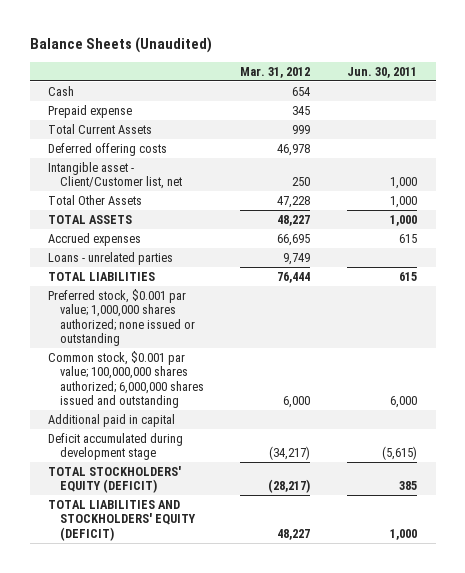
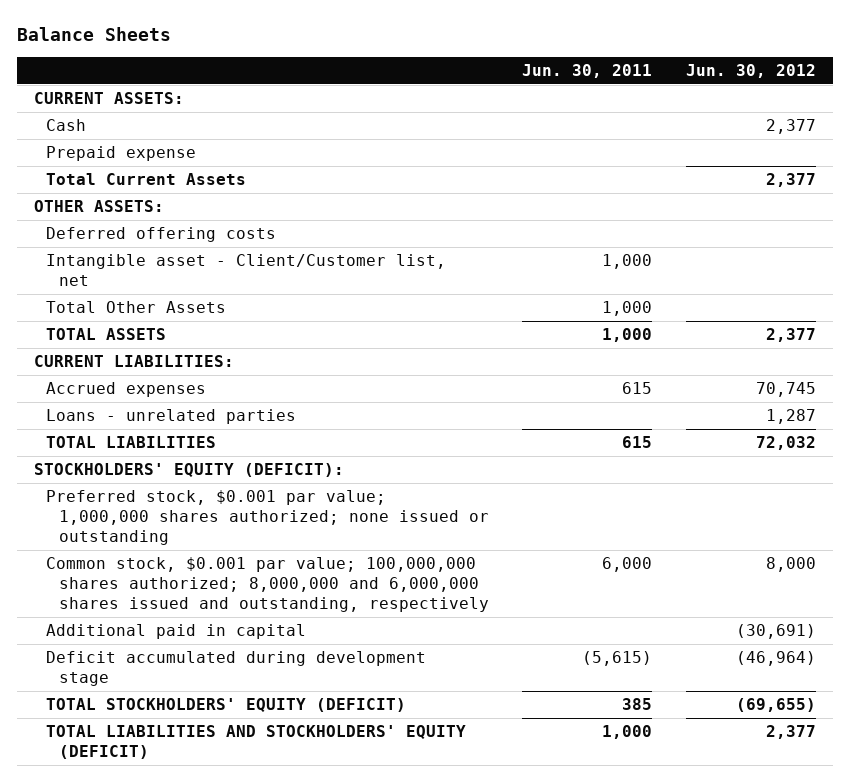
- Balance Sheets (Unaudited)
+ Balance Sheets
- | Mar. 31, 2012 | Jun. 30, 2011
+ | Jun. 30, 2011 | Jun. 30, 2012
+ CURRENT ASSETS:
+ OTHER ASSETS:
+ CURRENT LIABILITIES:
+ STOCKHOLDERS' EQUITY (DEFICIT):
- Common stock, $0.001 par value; 100,000,000 shares authorized; 6,000,000 shares issued and outstanding | 6,000 | 6,000
+ Common stock, $0.001 par value; 100,000,000 shares authorized; 8,000,000 and 6,000,000 shares issued and outstanding, respectively | 6,000 | 8,000

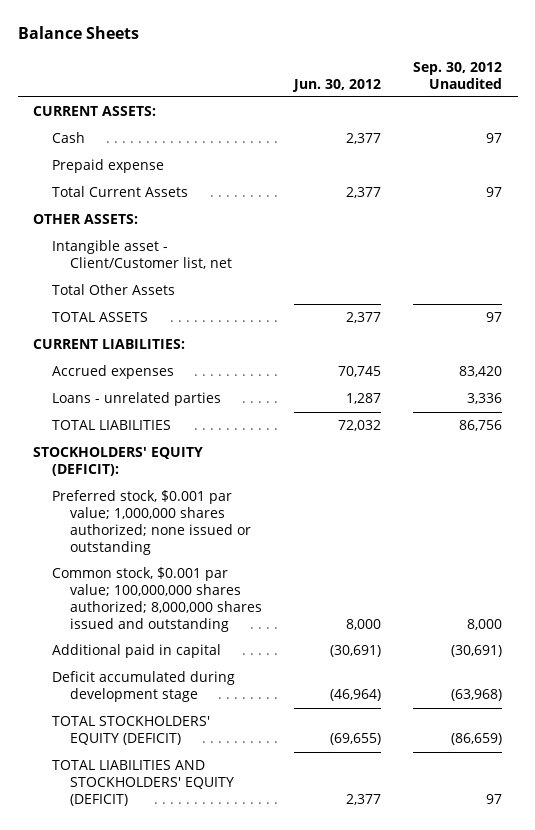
- | Jun. 30, 2011 | Jun. 30, 2012
+ | Jun. 30, 2012 | Sep. 30, 2012 Unaudited
- Deferred offering costs
- Common stock, $0.001 par value; 100,000,000 shares authorized; 8,000,000 and 6,000,000 shares issued and outstanding, respectively | 6,000 | 8,000
+ Common stock, $0.001 par value; 100,000,000 shares authorized; 8,000,000 shares issued and outstanding | 8,000 | 8,000

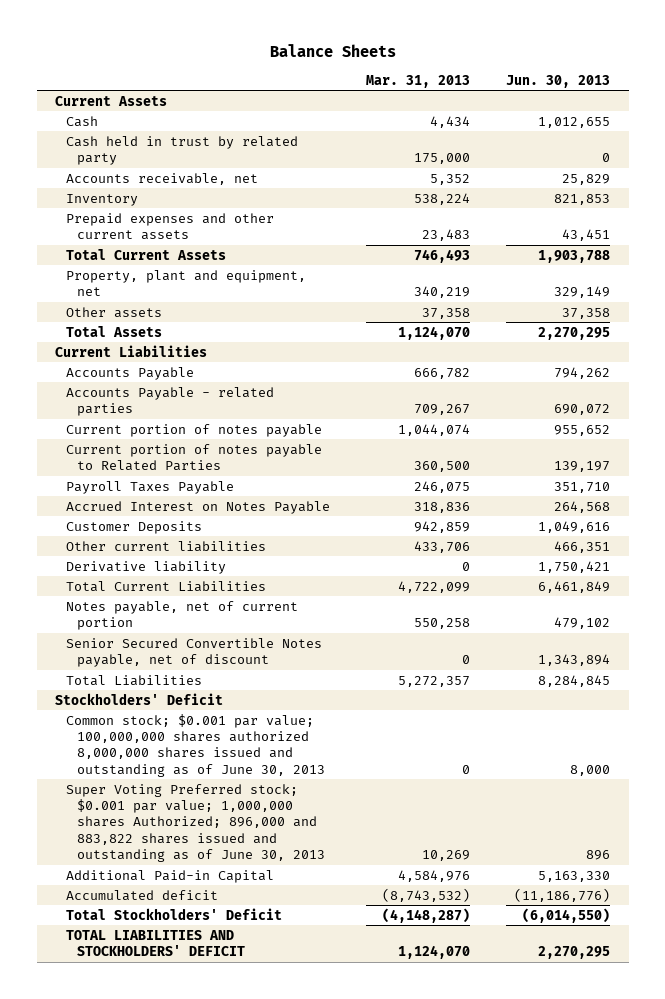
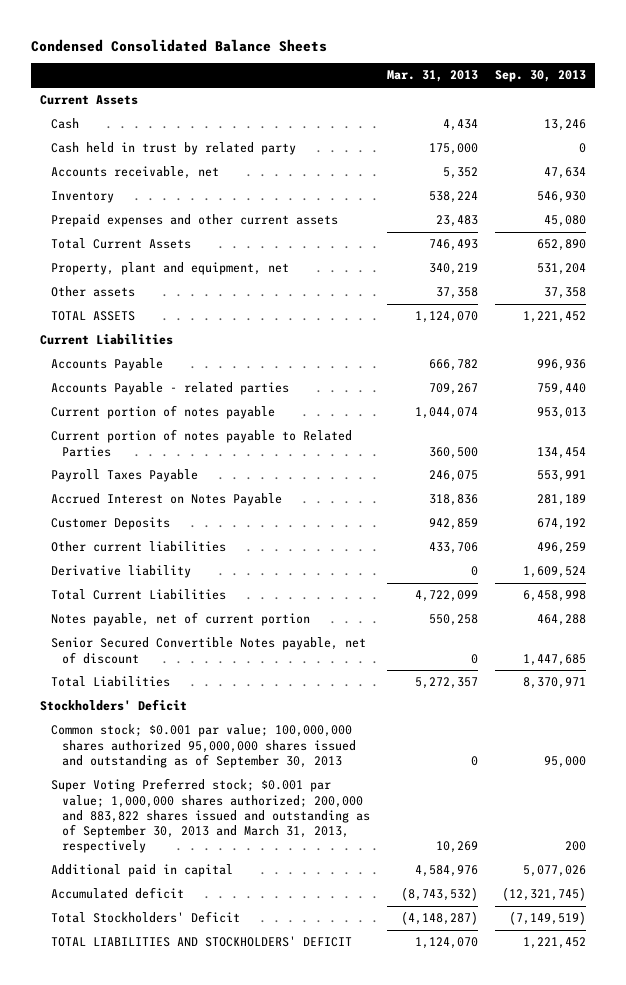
- Balance Sheets
+ Condensed Consolidated Balance Sheets
- | Mar. 31, 2013 | Jun. 30, 2013
+ | Mar. 31, 2013 | Sep. 30, 2013
- Total Assets | 1,124,070 | 2,270,295
+ TOTAL ASSETS | 1,124,070 | 1,221,452
- Common stock; $0.001 par value; 100,000,000 shares authorized 8,000,000 shares issued and outstanding as of June 30, 2013 | 0 | 8,000
- Super Voting Preferred stock; $0.001 par value; 1,000,000 shares Authorized; 896,000 and 883,822 shares issued and outstanding as of June 30, 2013 | 10,269 | 896
- Additional Paid-in Capital | 4,584,976 | 5,163,330
+ Common stock; $0.001 par value; 100,000,000 shares authorized 95,000,000 shares issued and outstanding as of September 30, 2013 | 0 | 95,000
+ Super Voting Preferred stock; $0.001 par value; 1,000,000 shares authorized; 200,000 and 883,822 shares issued and outstanding as of September 30, 2013 and March 31, 2013, respectively | 10,269 | 200
+ Additional paid in capital | 4,584,976 | 5,077,026

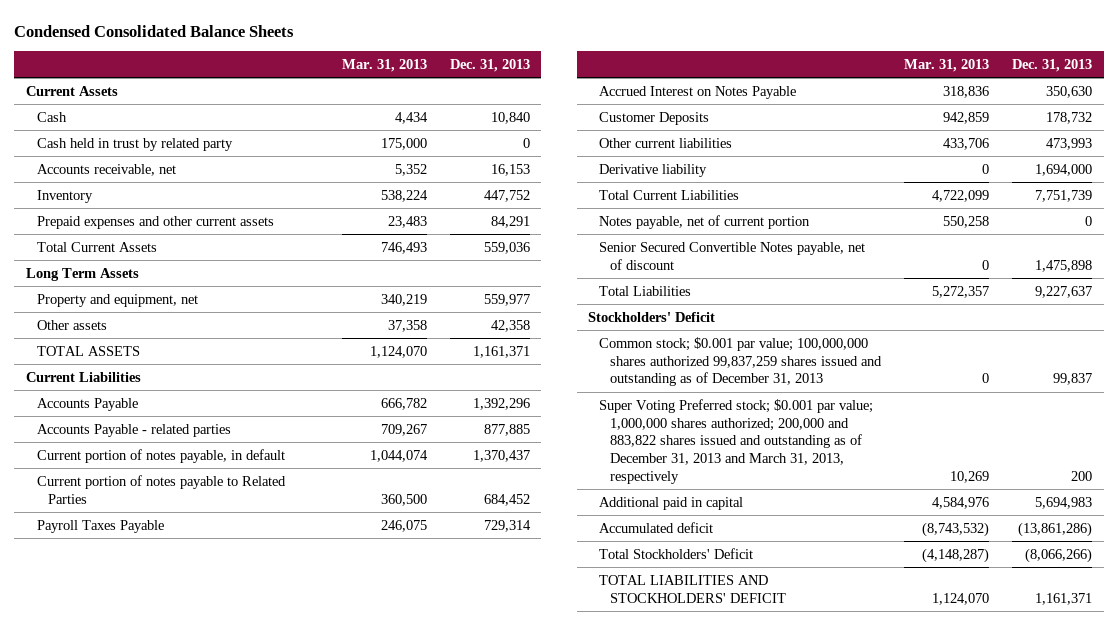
- | Mar. 31, 2013 | Sep. 30, 2013
+ | Mar. 31, 2013 | Dec. 31, 2013
- Property, plant and equipment, net | 340,219 | 531,204
+ Long Term Assets
+ Property and equipment, net | 340,219 | 559,977
- Current portion of notes payable | 1,044,074 | 953,013
+ Current portion of notes payable, in default | 1,044,074 | 1,370,437
- Common stock; $0.001 par value; 100,000,000 shares authorized 95,000,000 shares issued and outstanding as of September 30, 2013 | 0 | 95,000
- Super Voting Preferred stock; $0.001 par value; 1,000,000 shares authorized; 200,000 and 883,822 shares issued and outstanding as of September 30, 2013 and March 31, 2013, respectively | 10,269 | 200
+ Common stock; $0.001 par value; 100,000,000 shares authorized 99,837,259 shares issued and outstanding as of December 31, 2013 | 0 | 99,837
+ Super Voting Preferred stock; $0.001 par value; 1,000,000 shares authorized; 200,000 and 883,822 shares issued and outstanding as of December 31, 2013 and March 31, 2013, respectively | 10,269 | 200

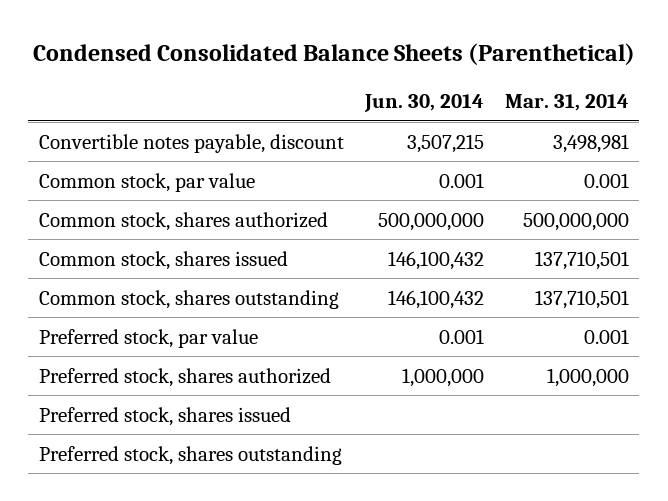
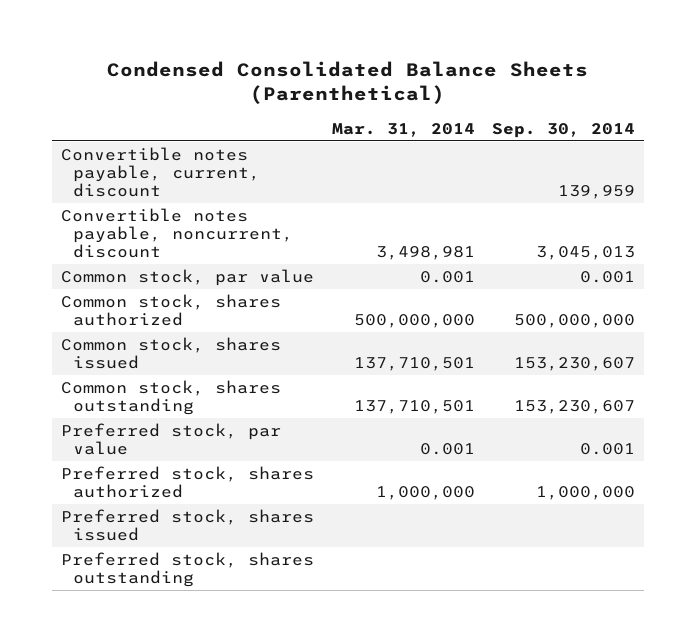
- | Jun. 30, 2014 | Mar. 31, 2014
+ | Mar. 31, 2014 | Sep. 30, 2014
- Convertible notes payable, discount | 3,507,215 | 3,498,981
+ Convertible notes payable, current, discount | | 139,959
+ Convertible notes payable, noncurrent, discount | 3,498,981 | 3,045,013

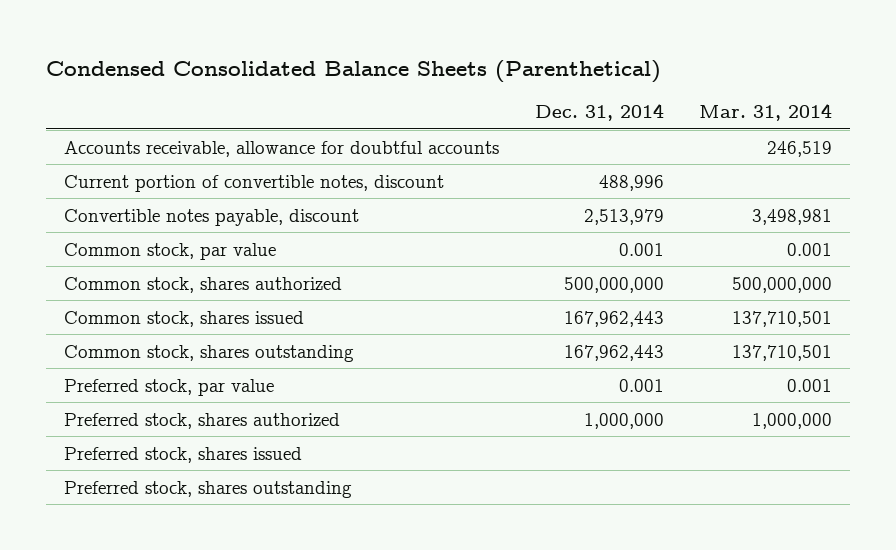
- | Mar. 31, 2014 | Sep. 30, 2014
+ | Dec. 31, 2014 | Mar. 31, 2014
- Convertible notes payable, current, discount | | 139,959
- Convertible notes payable, noncurrent, discount | 3,498,981 | 3,045,013
+ Accounts receivable, allowance for doubtful accounts | | 246,519
+ Current portion of convertible notes, discount | 488,996 |
+ Convertible notes payable, discount | 2,513,979 | 3,498,981

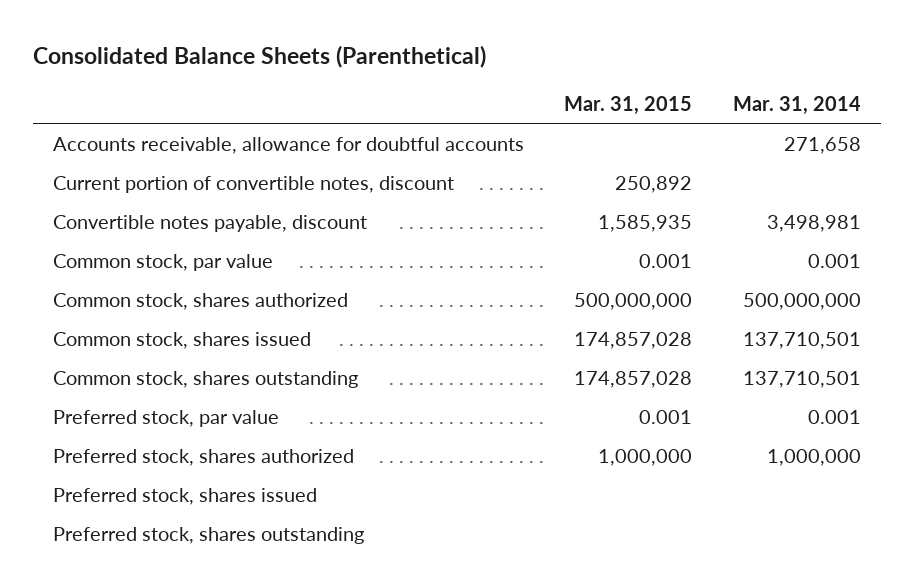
- Condensed Consolidated Balance Sheets (Parenthetical)
+ Consolidated Balance Sheets (Parenthetical)
- | Dec. 31, 2014 | Mar. 31, 2014
+ | Mar. 31, 2015 | Mar. 31, 2014
- Accounts receivable, allowance for doubtful accounts | | 246,519
+ Accounts receivable, allowance for doubtful accounts | | 271,658

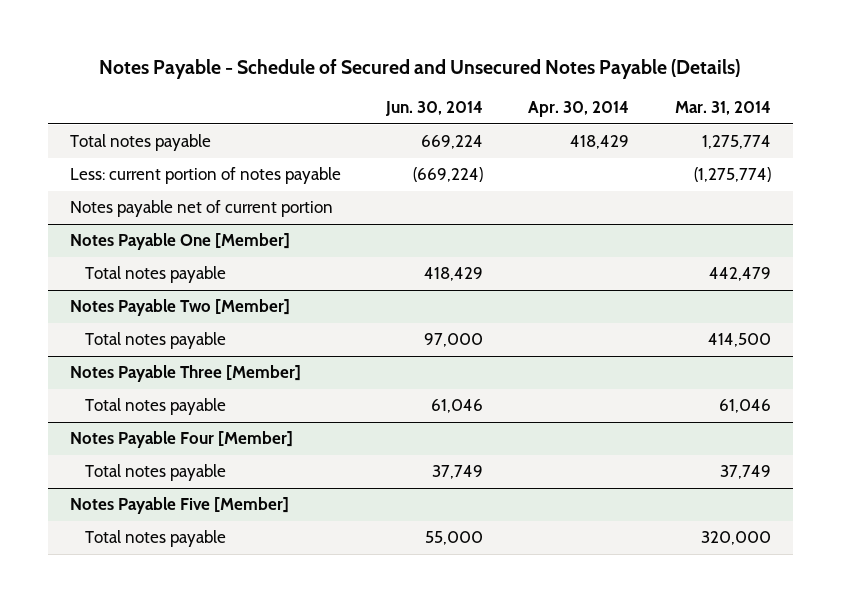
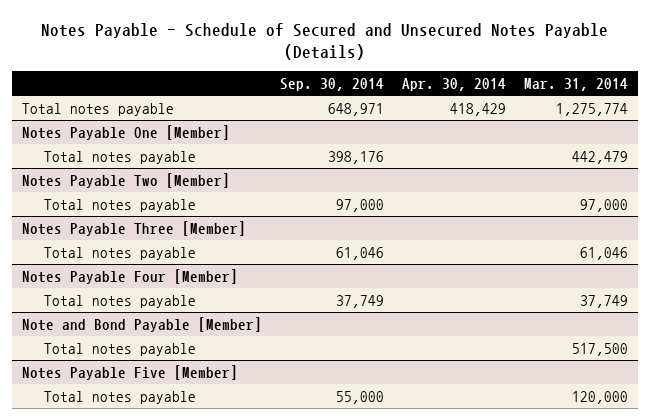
- | Jun. 30, 2014 | Apr. 30, 2014 | Mar. 31, 2014
+ | Sep. 30, 2014 | Apr. 30, 2014 | Mar. 31, 2014
- Less: current portion of notes payable | (669,224) | | (1,275,774)
- Notes payable net of current portion
@ Notes Payable Two [Member]
- Total notes payable | 97,000 | | 414,500
+ Total notes payable | 97,000 | | 97,000
+ Note and Bond Payable [Member]
+ Total notes payable | | | 517,500
@ Notes Payable Five [Member]
- Total notes payable | 55,000 | | 320,000
+ Total notes payable | 55,000 | | 120,000

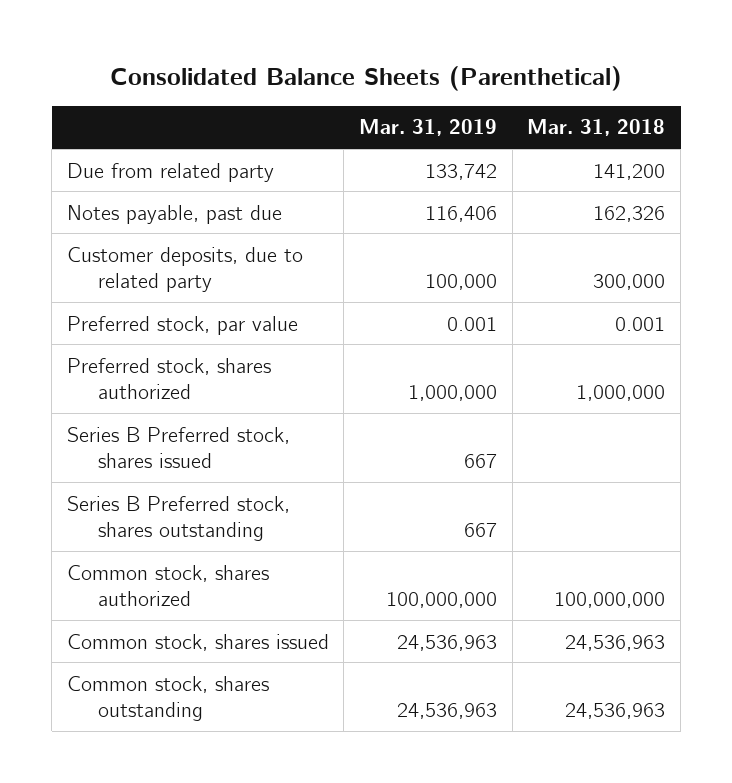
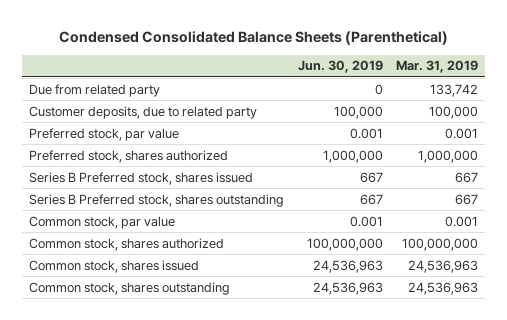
- Consolidated Balance Sheets (Parenthetical)
+ Condensed Consolidated Balance Sheets (Parenthetical)
- | Mar. 31, 2019 | Mar. 31, 2018
+ | Jun. 30, 2019 | Mar. 31, 2019
- Notes payable, past due | 116,406 | 162,326
+ Common stock, par value | 0.001 | 0.001

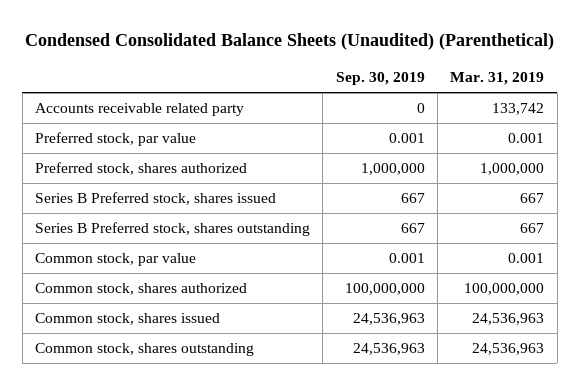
- Condensed Consolidated Balance Sheets (Parenthetical)
+ Condensed Consolidated Balance Sheets (Unaudited) (Parenthetical)
- | Jun. 30, 2019 | Mar. 31, 2019
+ | Sep. 30, 2019 | Mar. 31, 2019
- Due from related party | 0 | 133,742
- Customer deposits, due to related party | 100,000 | 100,000
+ Accounts receivable related party | 0 | 133,742

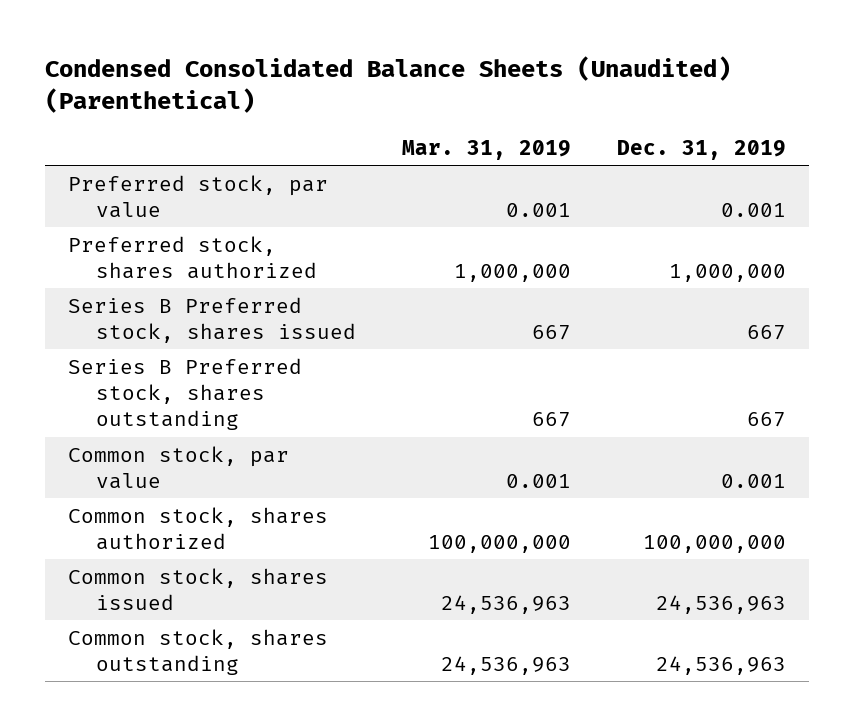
- | Sep. 30, 2019 | Mar. 31, 2019
+ | Mar. 31, 2019 | Dec. 31, 2019
- Accounts receivable related party | 0 | 133,742

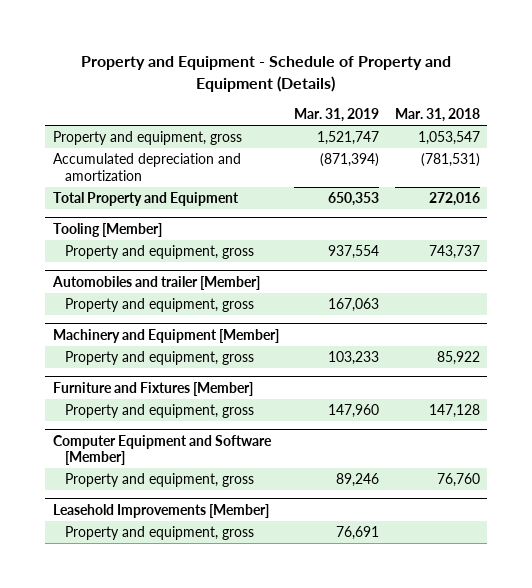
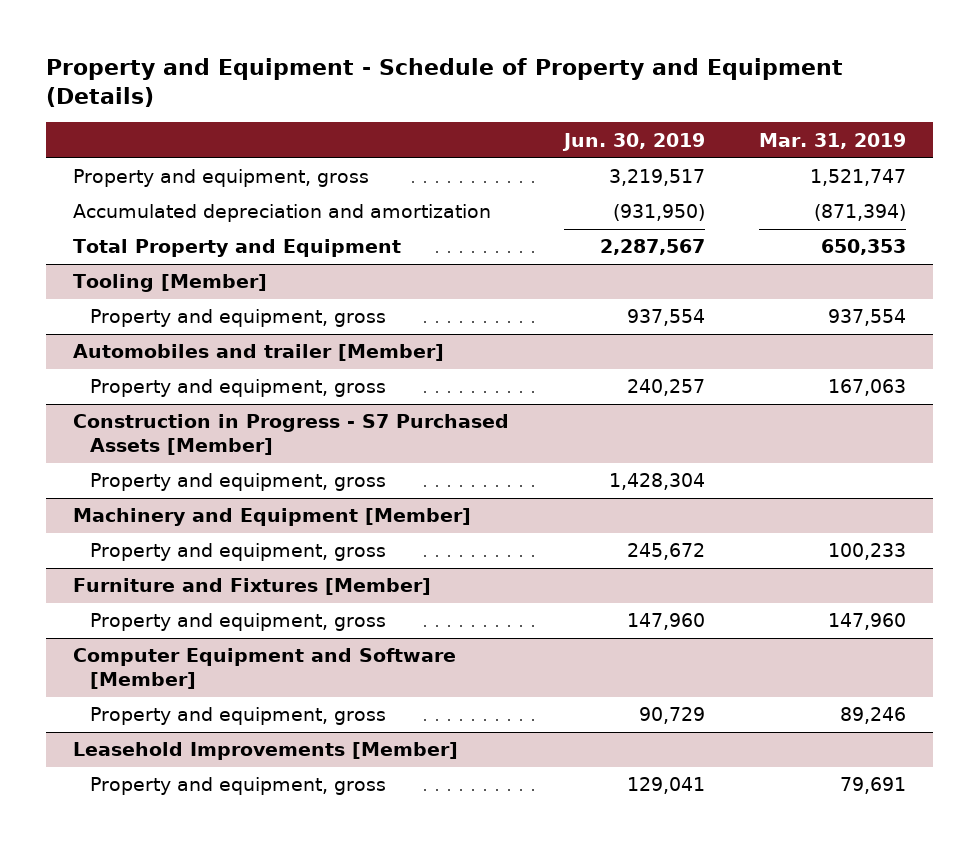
- | Mar. 31, 2019 | Mar. 31, 2018
+ | Jun. 30, 2019 | Mar. 31, 2019
+ Construction in Progress - S7 Purchased Assets [Member]
+ Property and equipment, gross | 1,428,304 |
@ Machinery and Equipment [Member]
- Property and equipment, gross | 103,233 | 85,922
+ Property and equipment, gross | 245,672 | 100,233
@ Leasehold Improvements [Member]
- Property and equipment, gross | 76,691 |
+ Property and equipment, gross | 129,041 | 79,691

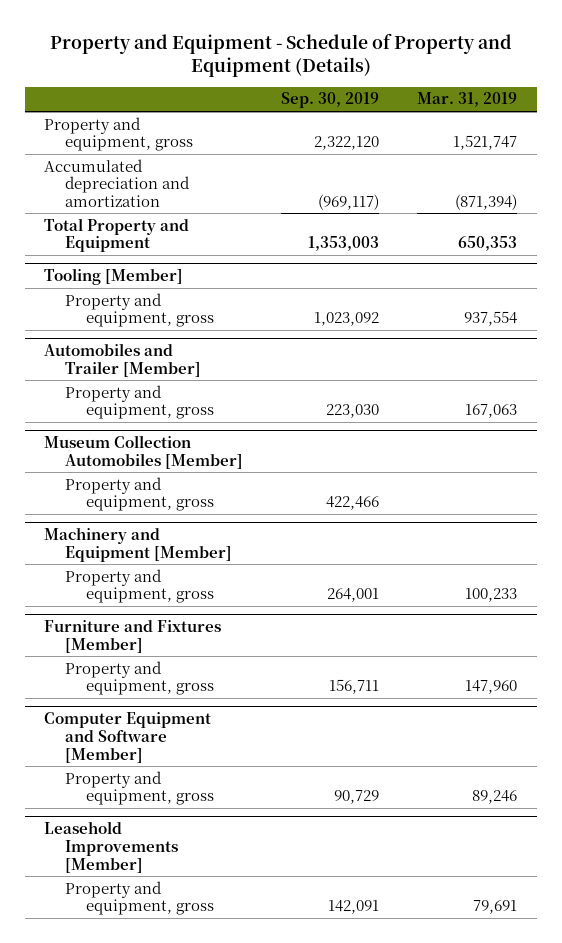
- | Jun. 30, 2019 | Mar. 31, 2019
+ | Sep. 30, 2019 | Mar. 31, 2019
- Automobiles and trailer [Member]
+ Automobiles and Trailer [Member]
- Construction in Progress - S7 Purchased Assets [Member]
+ Museum Collection Automobiles [Member]

